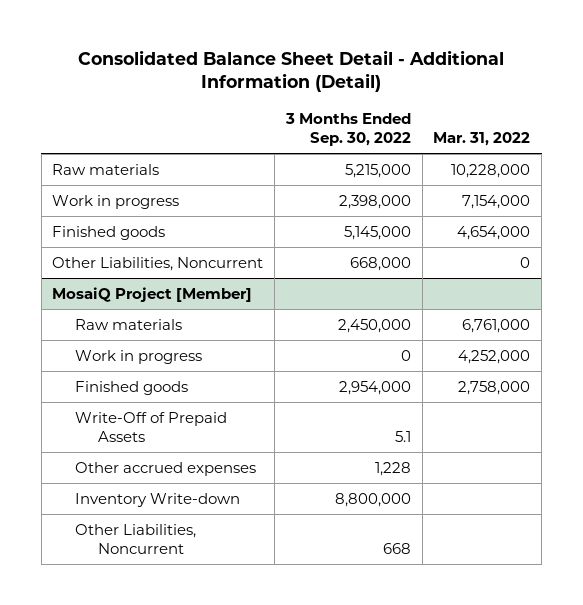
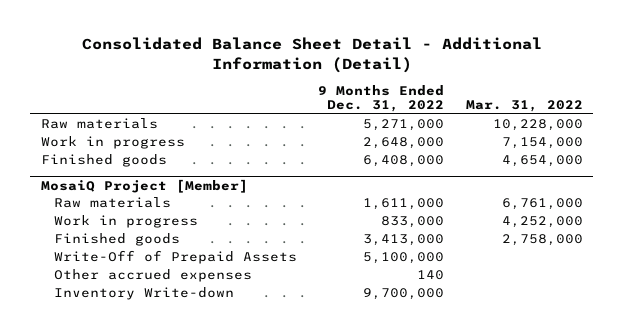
- | 3 Months Ended Sep. 30, 2022 | Mar. 31, 2022
+ | 9 Months Ended Dec. 31, 2022 | Mar. 31, 2022
- Other Liabilities, Noncurrent | 668,000 | 0
@ MosaiQ Project [Member]
- Other Liabilities, Noncurrent | 668 |

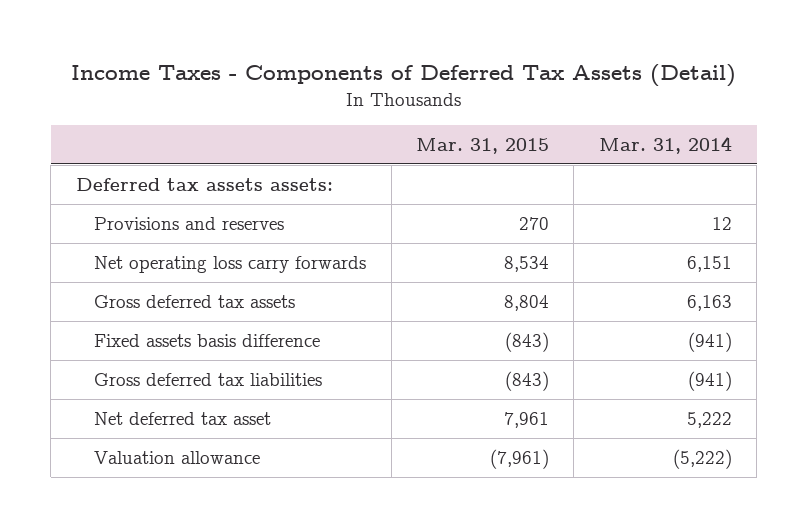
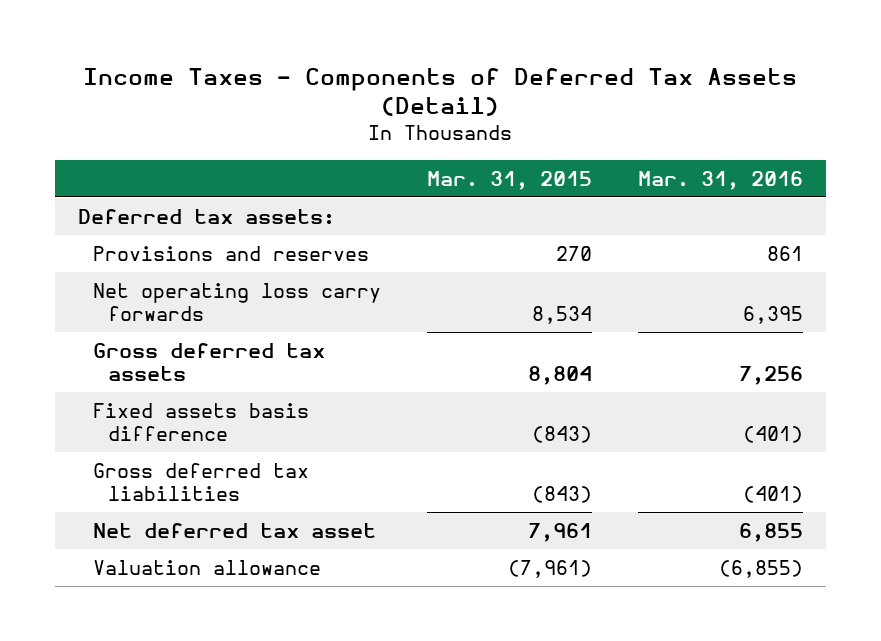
- | Mar. 31, 2015 | Mar. 31, 2014
+ | Mar. 31, 2015 | Mar. 31, 2016
- Deferred tax assets assets:
+ Deferred tax assets:

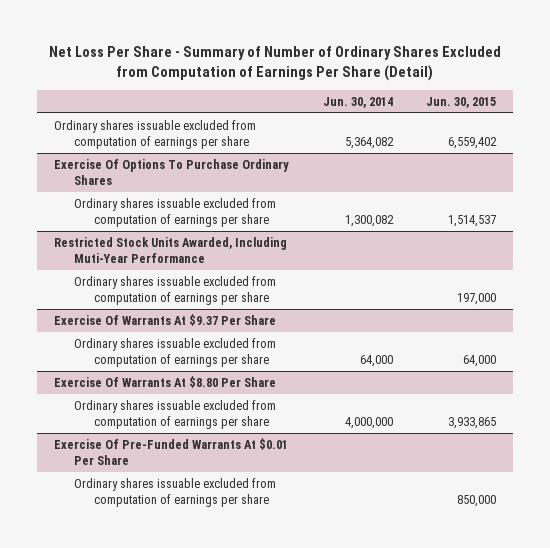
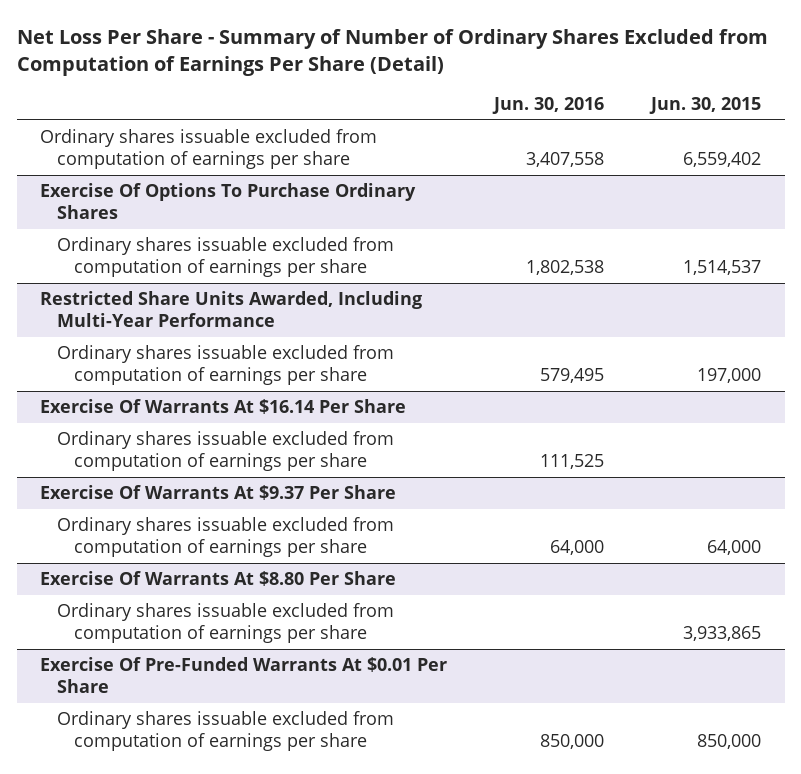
- | Jun. 30, 2014 | Jun. 30, 2015
+ | Jun. 30, 2016 | Jun. 30, 2015
- Restricted Stock Units Awarded, Including Muti-Year Performance
+ Restricted Share Units Awarded, Including Multi-Year Performance
+ Exercise Of Warrants At $16.14 Per Share
+ Ordinary shares issuable excluded from computation of earnings per share | 111,525 |

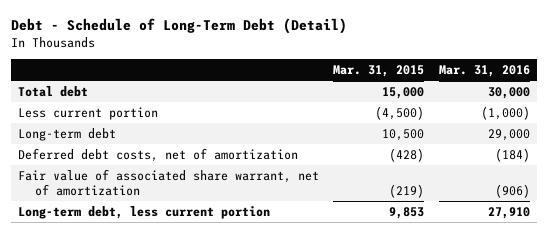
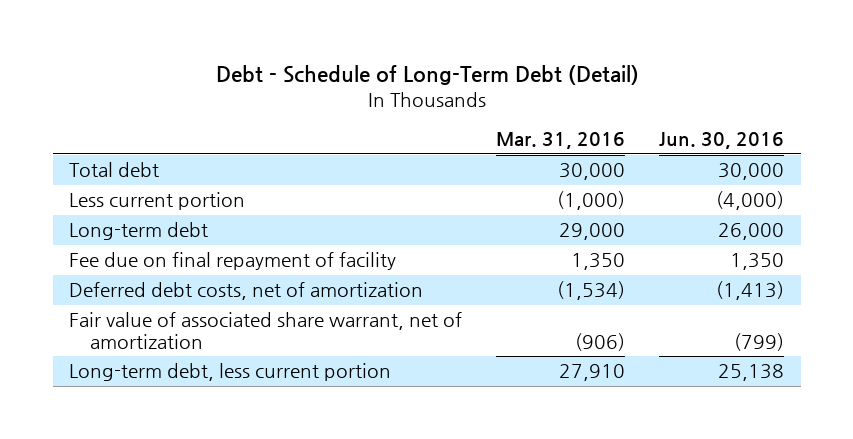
- | Mar. 31, 2015 | Mar. 31, 2016
+ | Mar. 31, 2016 | Jun. 30, 2016
- Deferred debt costs, net of amortization | (428) | (184)
+ Fee due on final repayment of facility | 1,350 | 1,350
+ Deferred debt costs, net of amortization | (1,534) | (1,413)

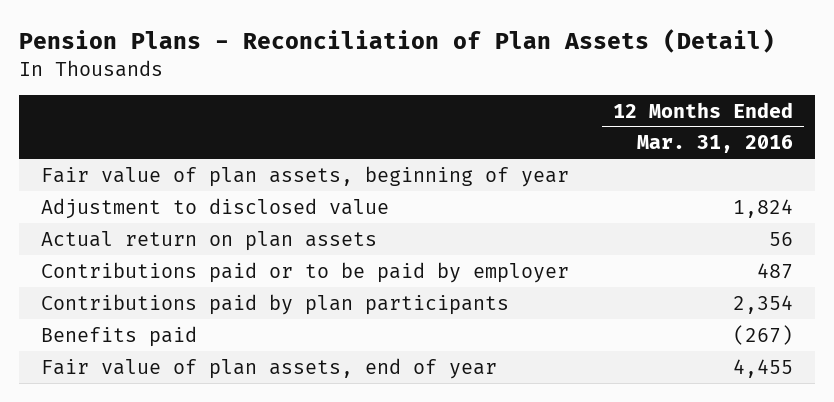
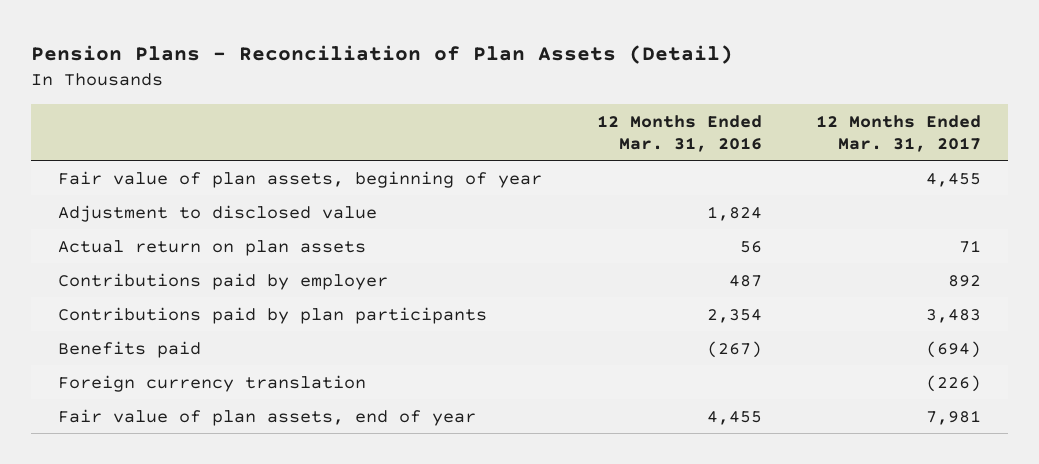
- | 12 Months Ended Mar. 31, 2016
+ | 12 Months Ended Mar. 31, 2016 | 12 Months Ended Mar. 31, 2017
- Contributions paid or to be paid by employer | 487
+ Contributions paid by employer | 487 | 892
+ Foreign currency translation | | (226)

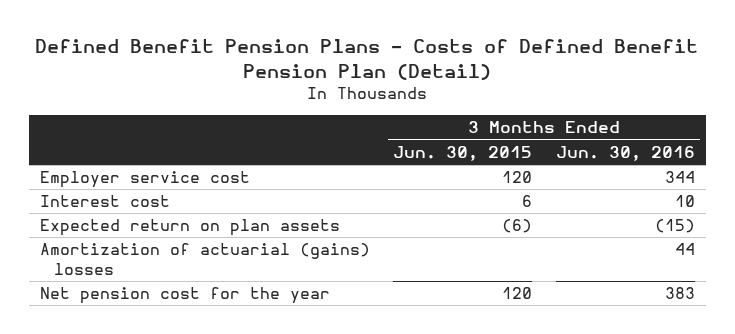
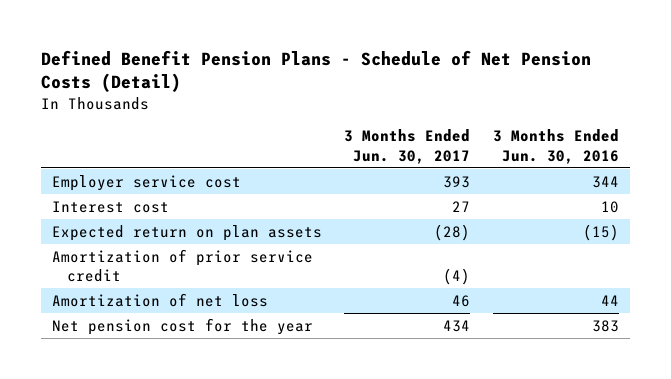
- Defined Benefit Pension Plans - Costs of Defined Benefit Pension Plan (Detail)
+ Defined Benefit Pension Plans - Schedule of Net Pension Costs (Detail)
- | 3 Months Ended Jun. 30, 2015 | 3 Months Ended Jun. 30, 2016
+ | 3 Months Ended Jun. 30, 2017 | 3 Months Ended Jun. 30, 2016
- Amortization of actuarial (gains) losses | | 44
+ Amortization of prior service credit | (4) |
+ Amortization of net loss | 46 | 44

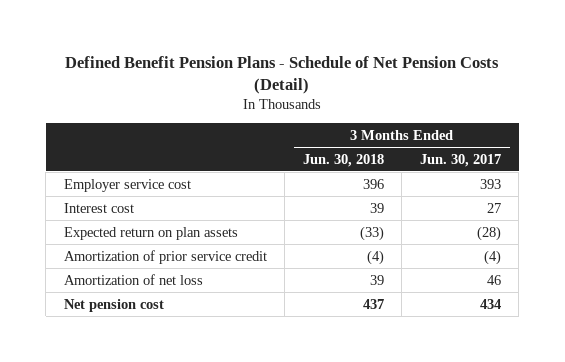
- | 3 Months Ended Jun. 30, 2017 | 3 Months Ended Jun. 30, 2016
+ | 3 Months Ended Jun. 30, 2018 | 3 Months Ended Jun. 30, 2017
- Net pension cost for the year | 434 | 383
+ Net pension cost | 437 | 434

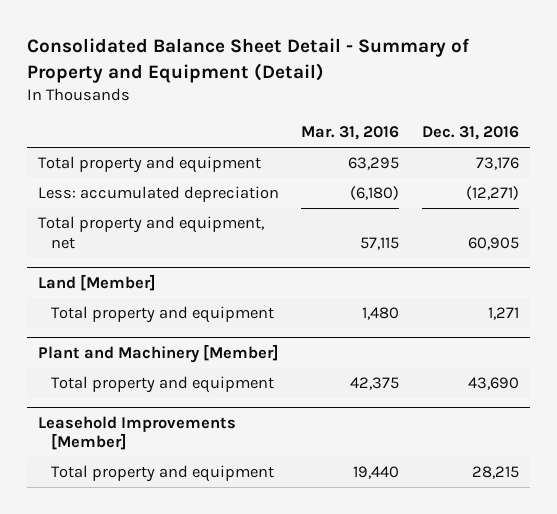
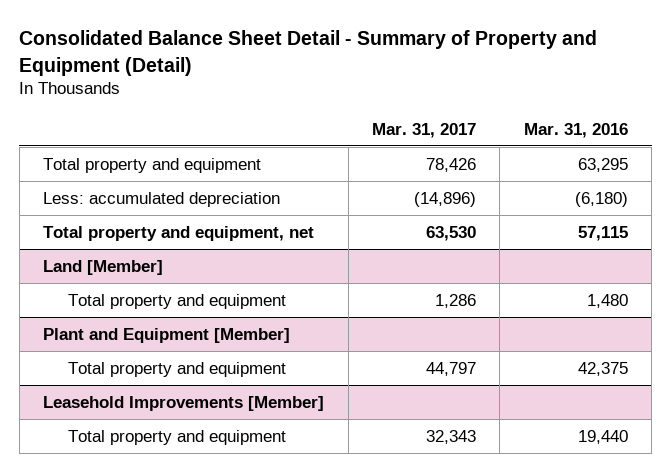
- | Mar. 31, 2016 | Dec. 31, 2016
+ | Mar. 31, 2017 | Mar. 31, 2016
- Plant and Machinery [Member]
+ Plant and Equipment [Member]

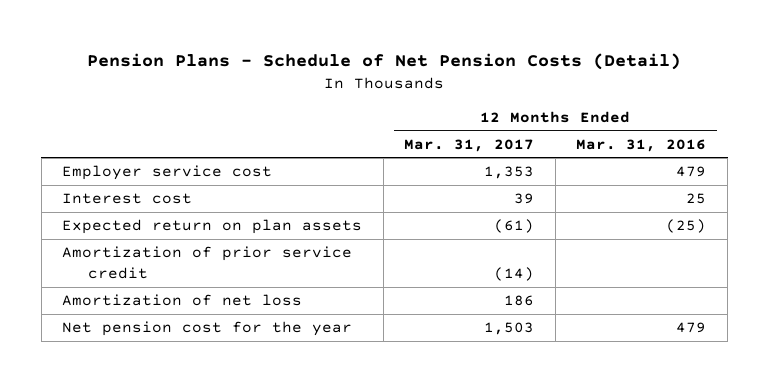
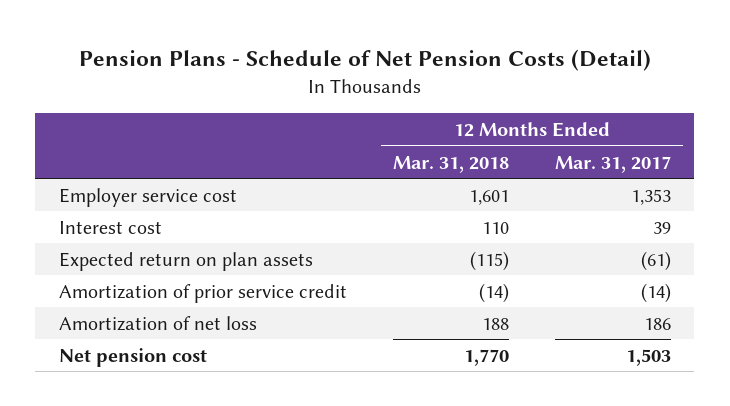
- | 12 Months Ended Mar. 31, 2017 | 12 Months Ended Mar. 31, 2016
+ | 12 Months Ended Mar. 31, 2018 | 12 Months Ended Mar. 31, 2017
- Net pension cost for the year | 1,503 | 479
+ Net pension cost | 1,770 | 1,503

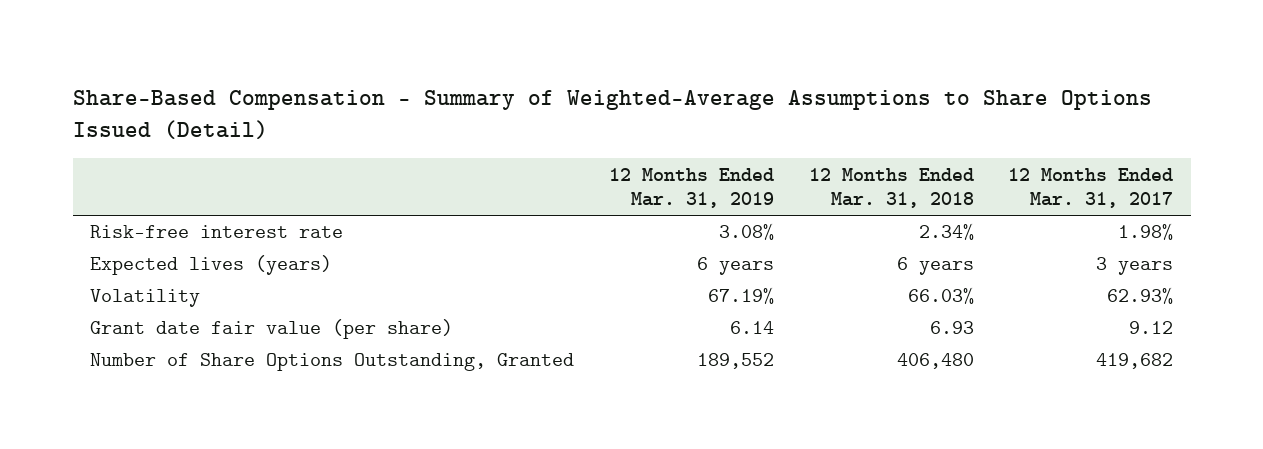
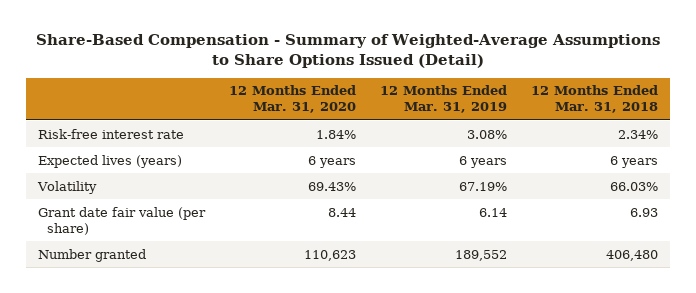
- | 12 Months Ended Mar. 31, 2019 | 12 Months Ended Mar. 31, 2018 | 12 Months Ended Mar. 31, 2017
+ | 12 Months Ended Mar. 31, 2020 | 12 Months Ended Mar. 31, 2019 | 12 Months Ended Mar. 31, 2018
- Number of Share Options Outstanding, Granted | 189,552 | 406,480 | 419,682
+ Number granted | 110,623 | 189,552 | 406,480

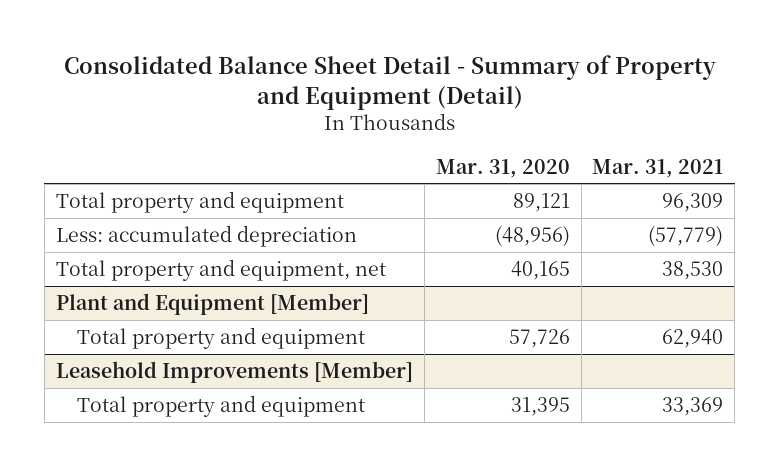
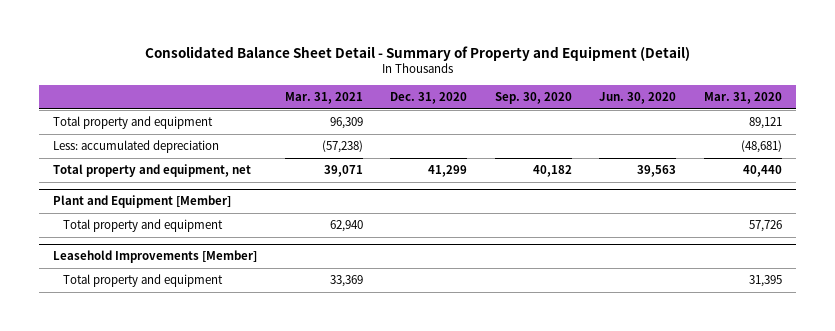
- | Mar. 31, 2020 | Mar. 31, 2021
+ | Mar. 31, 2021 | Dec. 31, 2020 | Sep. 30, 2020 | Jun. 30, 2020 | Mar. 31, 2020
- Less: accumulated depreciation | (48,956) | (57,779)
- Total property and equipment, net | 40,165 | 38,530
+ Less: accumulated depreciation | (57,238) | | | | (48,681)
+ Total property and equipment, net | 39,071 | 41,299 | 40,182 | 39,563 | 40,440

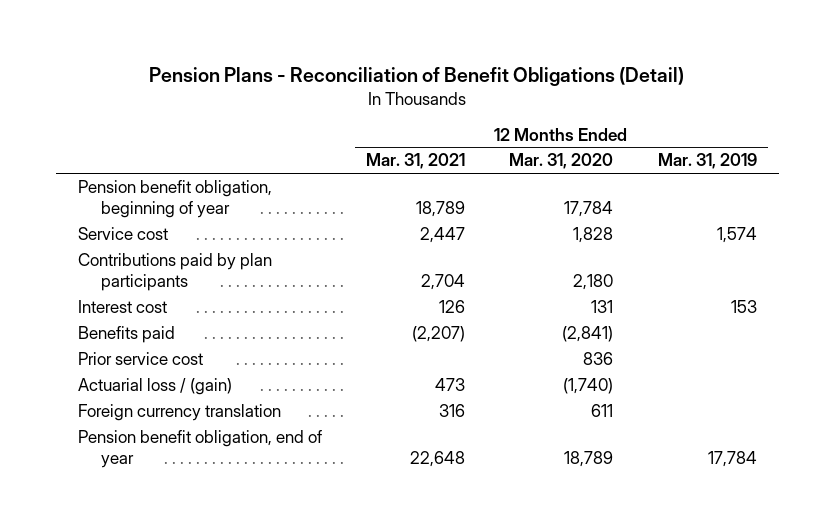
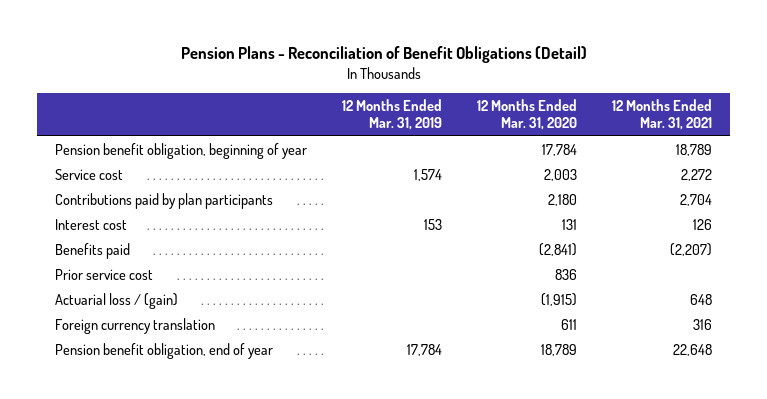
- | 12 Months Ended Mar. 31, 2021 | 12 Months Ended Mar. 31, 2020 | 12 Months Ended Mar. 31, 2019
+ | 12 Months Ended Mar. 31, 2019 | 12 Months Ended Mar. 31, 2020 | 12 Months Ended Mar. 31, 2021
- Service cost | 2,447 | 1,828 | 1,574
+ Service cost | 1,574 | 2,003 | 2,272
- Actuarial loss / (gain) | 473 | (1,740) |
+ Actuarial loss / (gain) | | (1,915) | 648

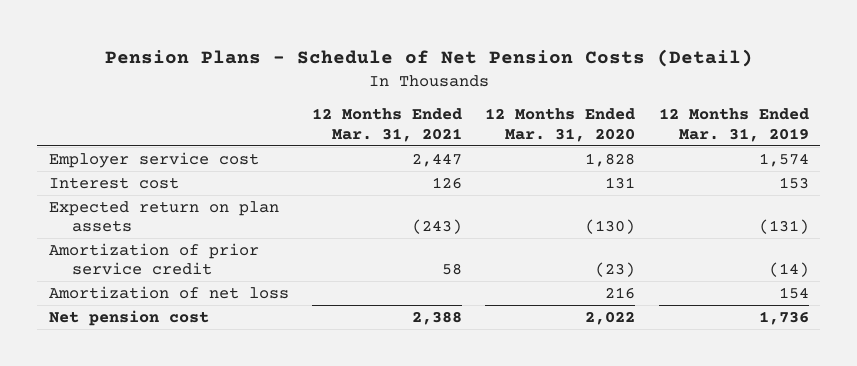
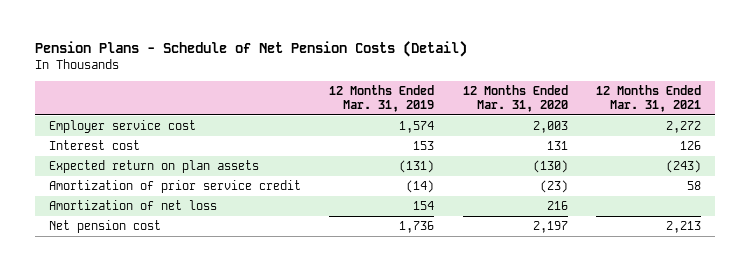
- | 12 Months Ended Mar. 31, 2021 | 12 Months Ended Mar. 31, 2020 | 12 Months Ended Mar. 31, 2019
+ | 12 Months Ended Mar. 31, 2019 | 12 Months Ended Mar. 31, 2020 | 12 Months Ended Mar. 31, 2021
- Employer service cost | 2,447 | 1,828 | 1,574
+ Employer service cost | 1,574 | 2,003 | 2,272
- Net pension cost | 2,388 | 2,022 | 1,736
+ Net pension cost | 1,736 | 2,197 | 2,213

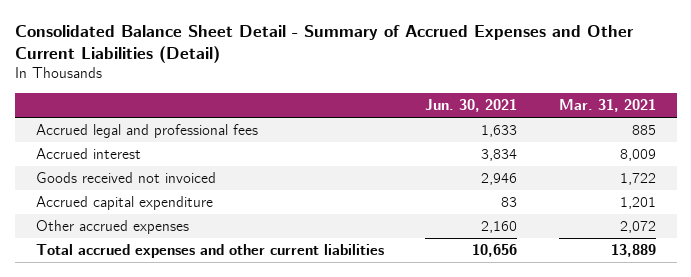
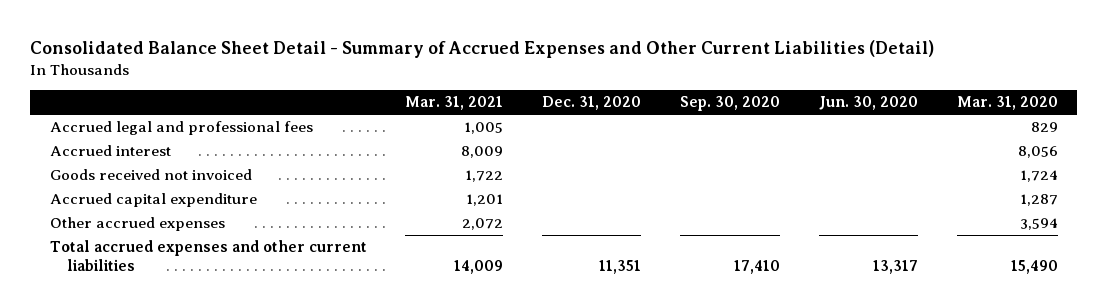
- | Jun. 30, 2021 | Mar. 31, 2021
+ | Mar. 31, 2021 | Dec. 31, 2020 | Sep. 30, 2020 | Jun. 30, 2020 | Mar. 31, 2020
- Accrued legal and professional fees | 1,633 | 885
+ Accrued legal and professional fees | 1,005 | | | | 829
- Total accrued expenses and other current liabilities | 10,656 | 13,889
+ Total accrued expenses and other current liabilities | 14,009 | 11,351 | 17,410 | 13,317 | 15,490

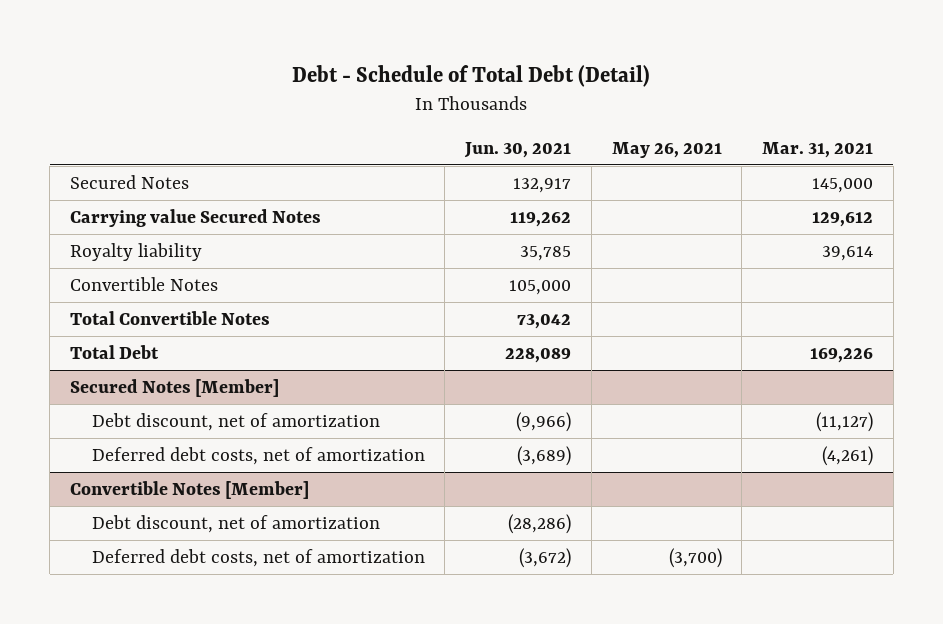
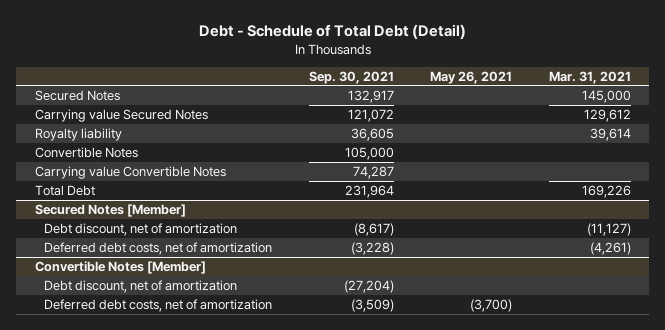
- | Jun. 30, 2021 | May 26, 2021 | Mar. 31, 2021
+ | Sep. 30, 2021 | May 26, 2021 | Mar. 31, 2021
- Total Convertible Notes | 73,042 | |
+ Carrying value Convertible Notes | 74,287 | |

